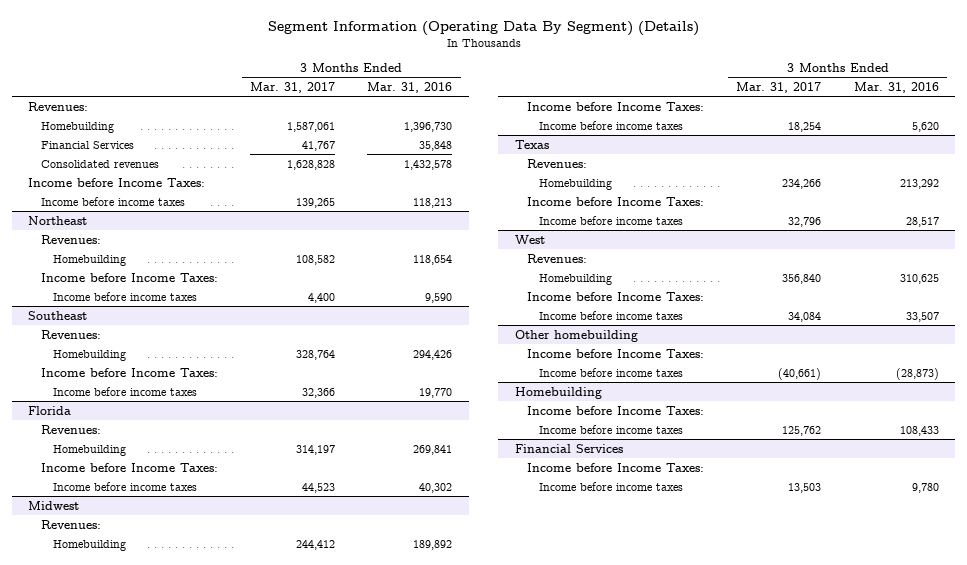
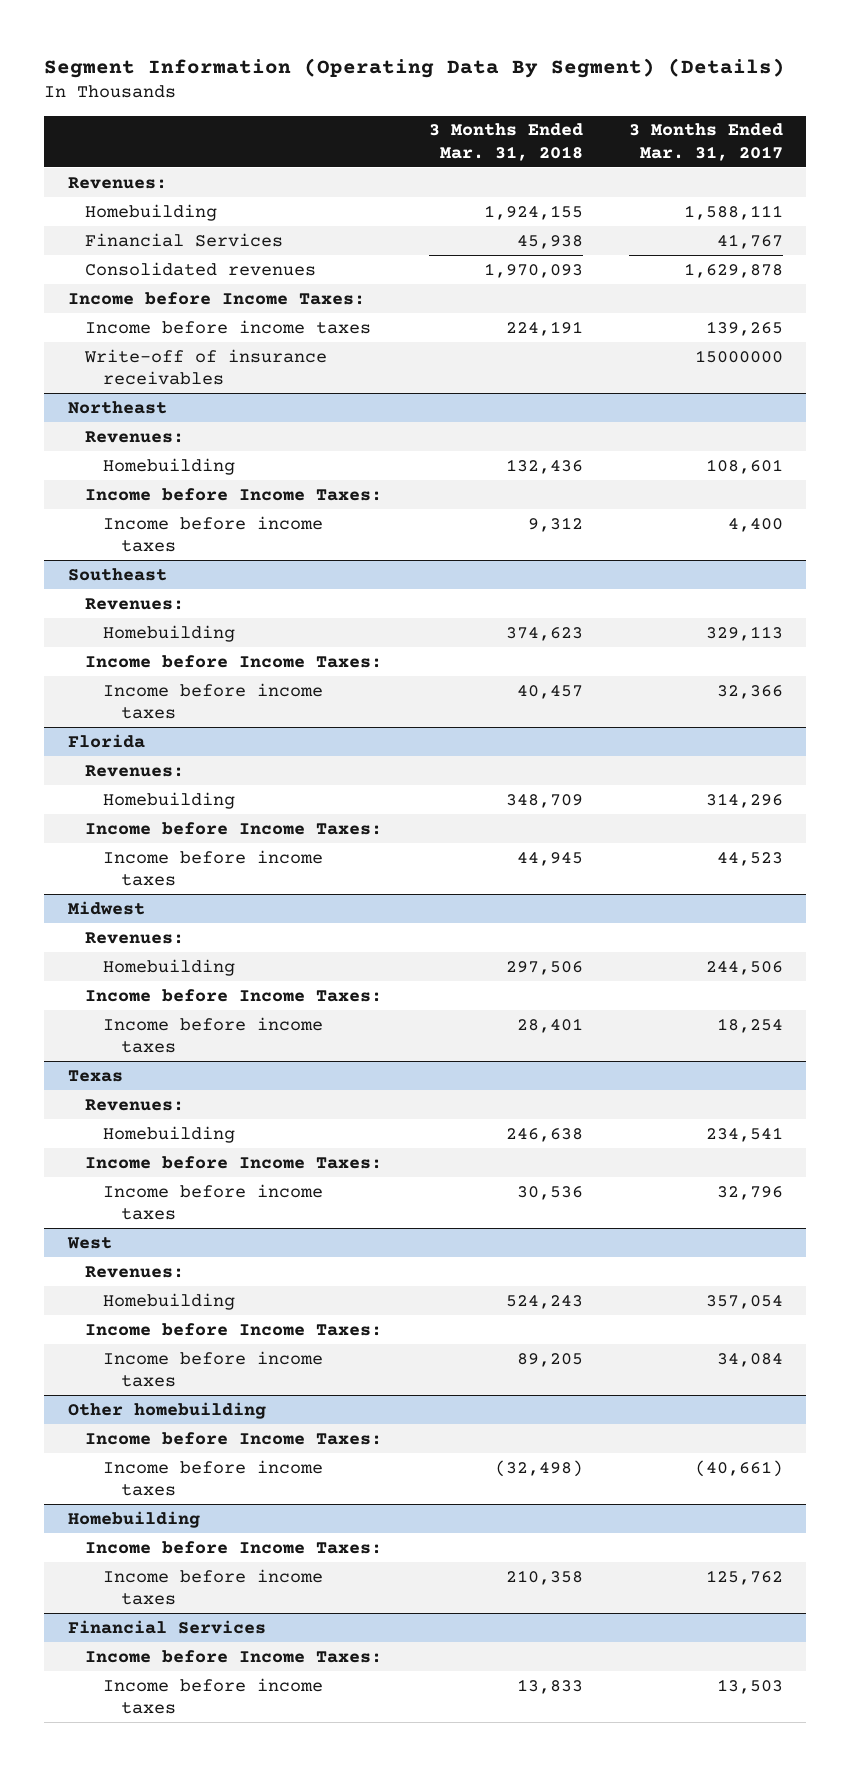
- | 3 Months Ended Mar. 31, 2017 | 3 Months Ended Mar. 31, 2016
+ | 3 Months Ended Mar. 31, 2018 | 3 Months Ended Mar. 31, 2017
- Homebuilding | 1,587,061 | 1,396,730
+ Homebuilding | 1,924,155 | 1,588,111
- Consolidated revenues | 1,628,828 | 1,432,578
+ Consolidated revenues | 1,970,093 | 1,629,878
+ Write-off of insurance receivables | | 15000000
@ Northeast
- Homebuilding | 108,582 | 118,654
+ Homebuilding | 132,436 | 108,601
@ Southeast
- Homebuilding | 328,764 | 294,426
+ Homebuilding | 374,623 | 329,113
@ Florida
- Homebuilding | 314,197 | 269,841
+ Homebuilding | 348,709 | 314,296
@ Midwest
- Homebuilding | 244,412 | 189,892
+ Homebuilding | 297,506 | 244,506
@ Texas
- Homebuilding | 234,266 | 213,292
+ Homebuilding | 246,638 | 234,541
@ West
- Homebuilding | 356,840 | 310,625
+ Homebuilding | 524,243 | 357,054

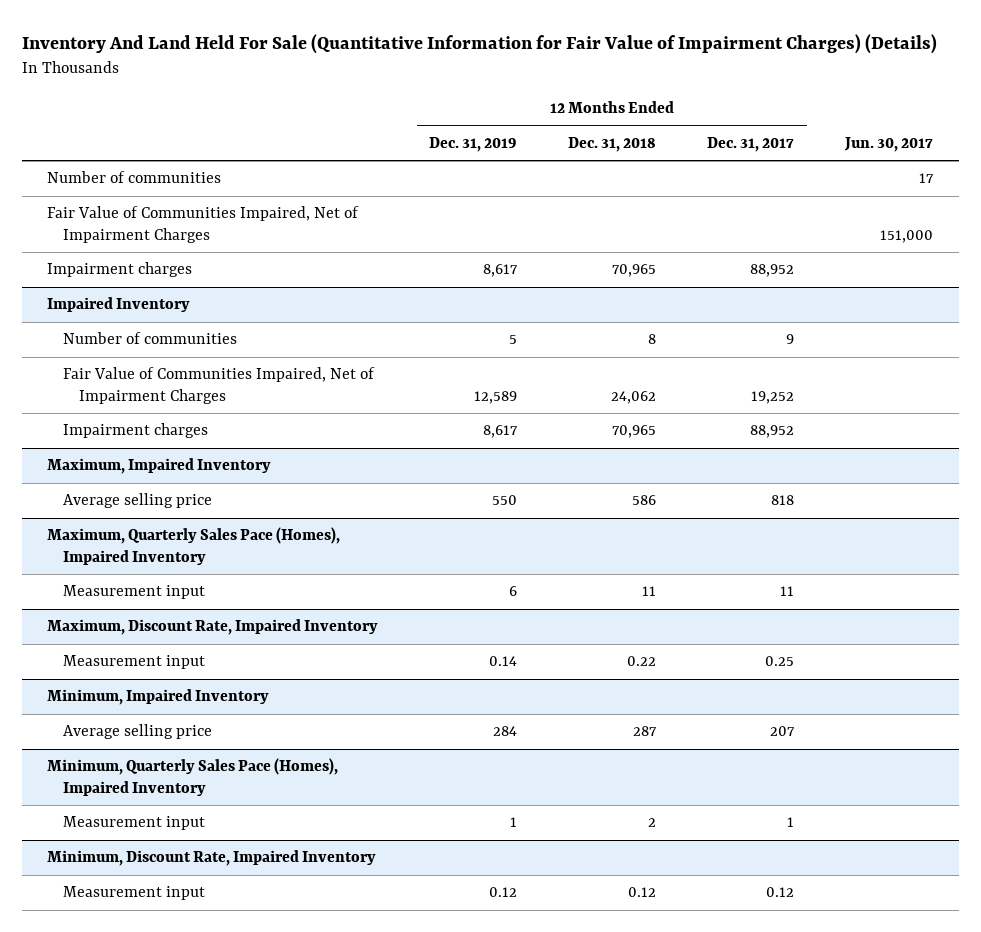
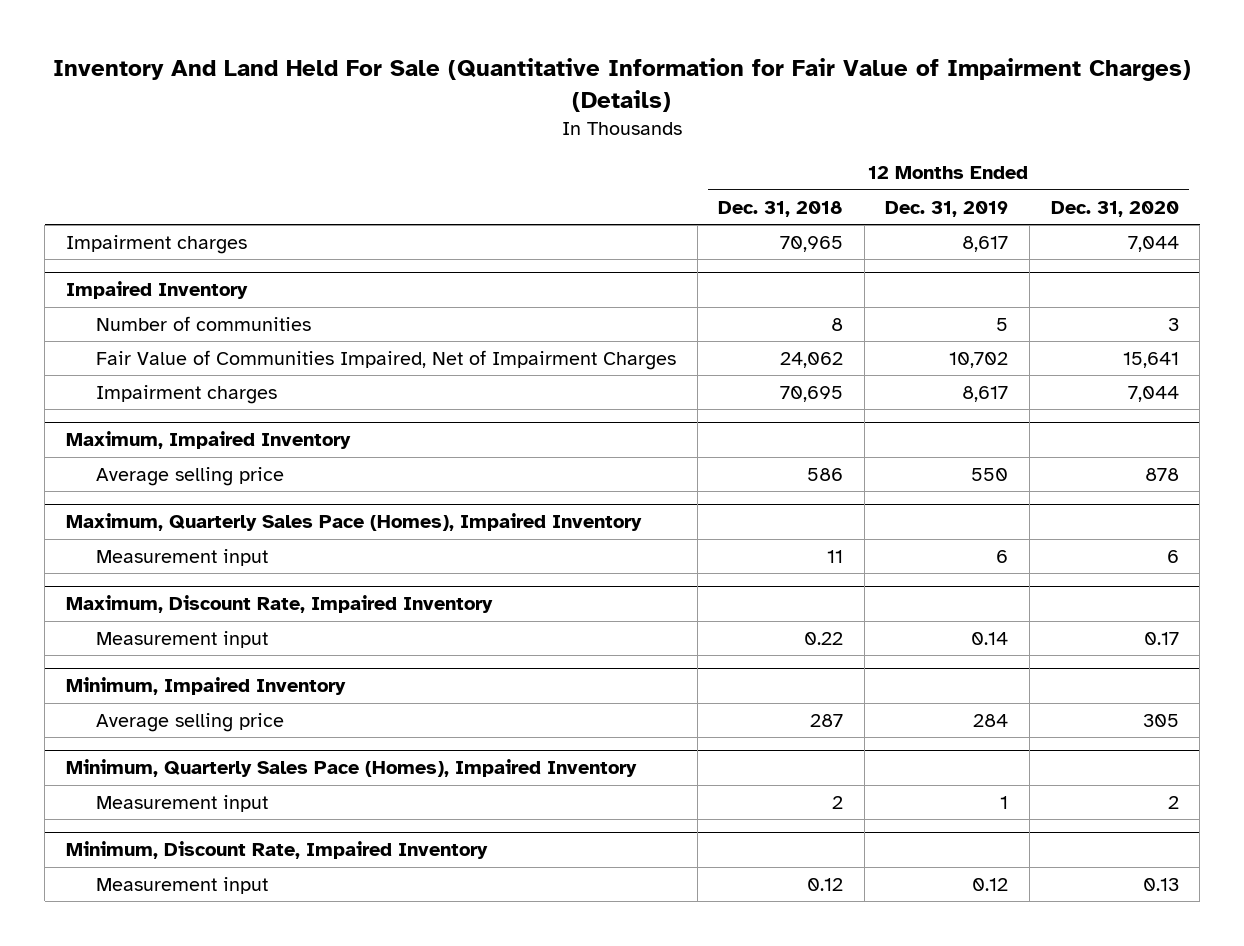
- | 12 Months Ended Dec. 31, 2019 | 12 Months Ended Dec. 31, 2018 | 12 Months Ended Dec. 31, 2017 | Jun. 30, 2017
+ | 12 Months Ended Dec. 31, 2018 | 12 Months Ended Dec. 31, 2019 | 12 Months Ended Dec. 31, 2020
- Number of communities | | | | 17
- Fair Value of Communities Impaired, Net of Impairment Charges | | | | 151,000
@ Impaired Inventory
- Fair Value of Communities Impaired, Net of Impairment Charges | 12,589 | 24,062 | 19,252 |
- Impairment charges | 8,617 | 70,965 | 88,952 |
+ Fair Value of Communities Impaired, Net of Impairment Charges | 24,062 | 10,702 | 15,641
+ Impairment charges | 70,695 | 8,617 | 7,044

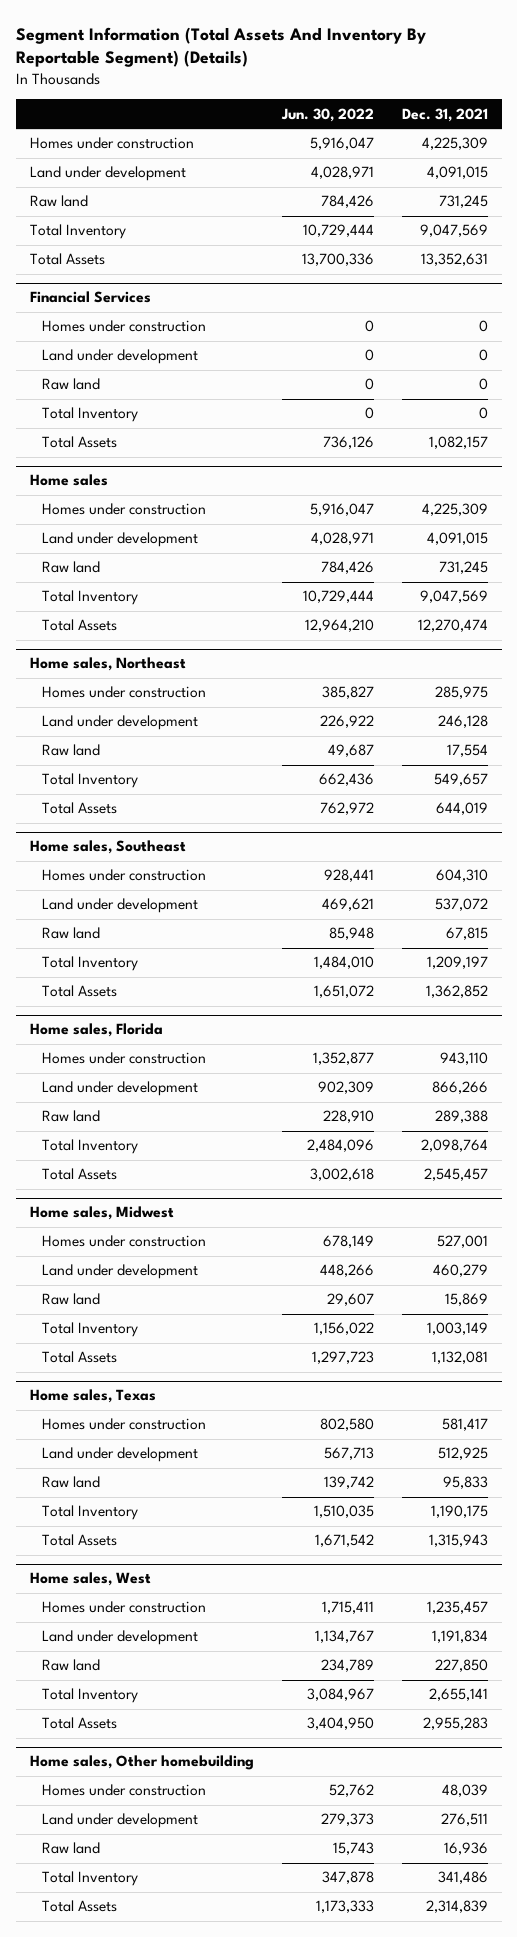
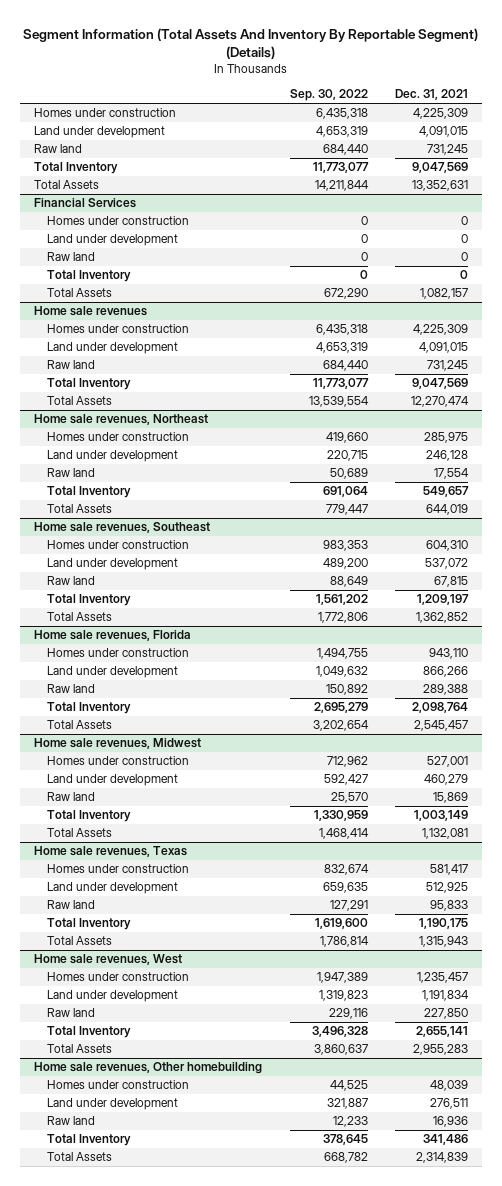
- | Jun. 30, 2022 | Dec. 31, 2021
+ | Sep. 30, 2022 | Dec. 31, 2021
- Home sales
+ Home sale revenues
- Home sales, Northeast
+ Home sale revenues, Northeast
- Home sales, Southeast
+ Home sale revenues, Southeast
- Home sales, Florida
+ Home sale revenues, Florida
- Home sales, Midwest
+ Home sale revenues, Midwest
- Home sales, Texas
+ Home sale revenues, Texas
- Home sales, West
+ Home sale revenues, West
- Home sales, Other homebuilding
+ Home sale revenues, Other homebuilding

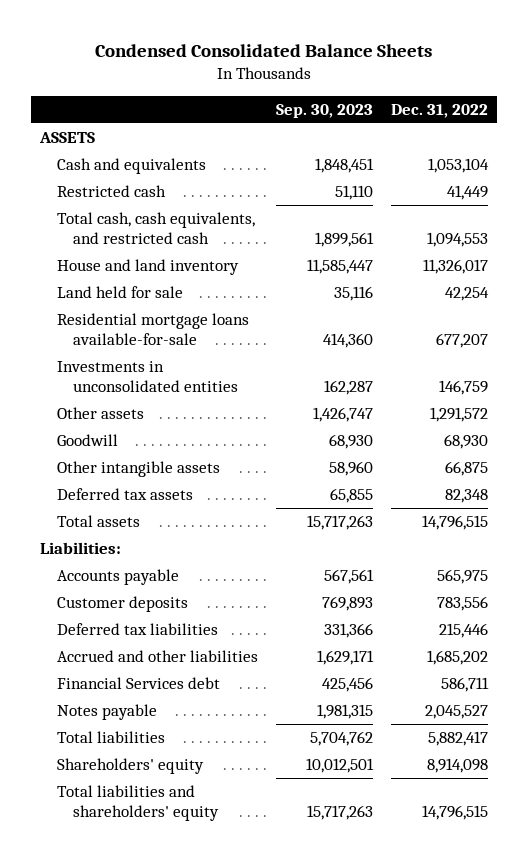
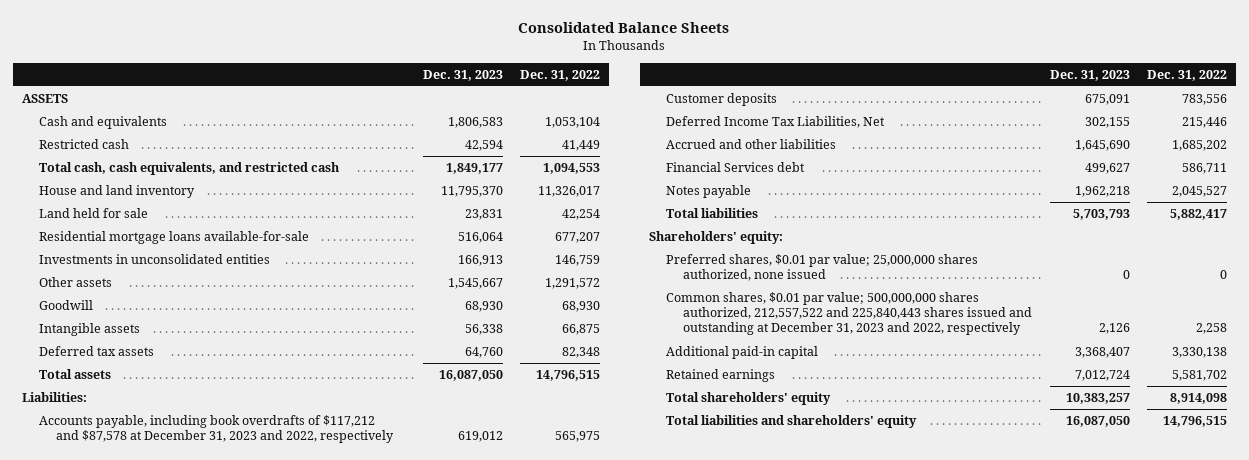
- Condensed Consolidated Balance Sheets
+ Consolidated Balance Sheets
- | Sep. 30, 2023 | Dec. 31, 2022
+ | Dec. 31, 2023 | Dec. 31, 2022
- Other intangible assets | 58,960 | 66,875
+ Intangible assets | 56,338 | 66,875
- Accounts payable | 567,561 | 565,975
+ Accounts payable, including book overdrafts of $117,212 and $87,578 at December 31, 2023 and 2022, respectively | 619,012 | 565,975
- Deferred tax liabilities | 331,366 | 215,446
+ Deferred Income Tax Liabilities, Net | 302,155 | 215,446
- Shareholders' equity | 10,012,501 | 8,914,098
+ Shareholders' equity:
+ Preferred shares, $0.01 par value; 25,000,000 shares authorized, none issued | 0 | 0
+ Common shares, $0.01 par value; 500,000,000 shares authorized, 212,557,522 and 225,840,443 shares issued and outstanding at December 31, 2023 and 2022, respectively | 2,126 | 2,258
+ Additional paid-in capital | 3,368,407 | 3,330,138
+ Retained earnings | 7,012,724 | 5,581,702
+ Total shareholders' equity | 10,383,257 | 8,914,098

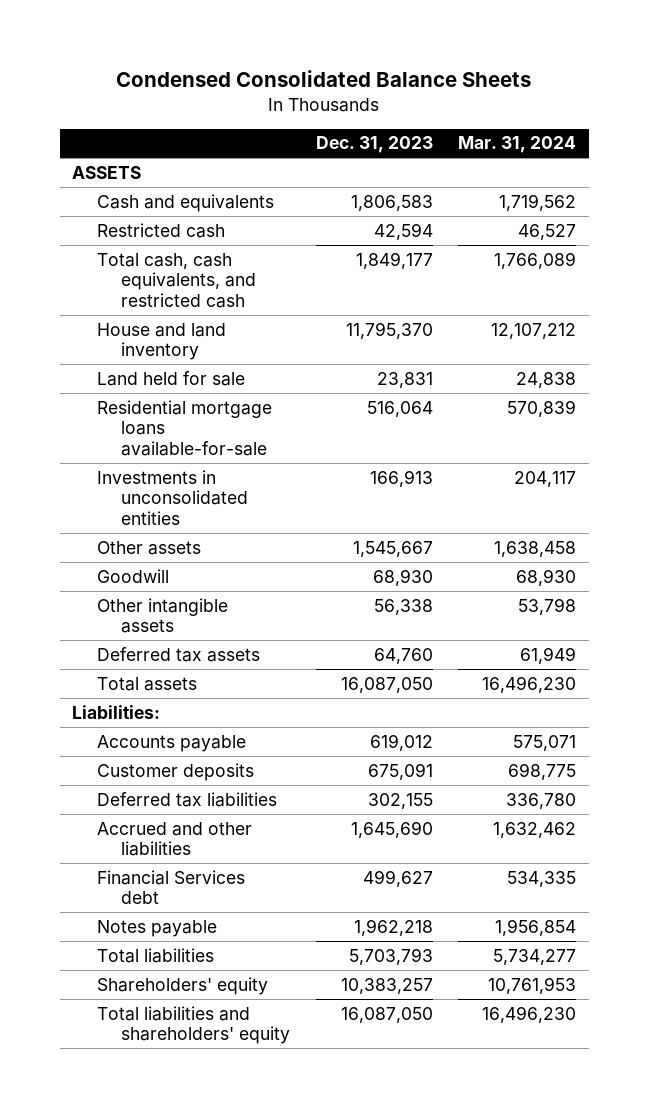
- Consolidated Balance Sheets
+ Condensed Consolidated Balance Sheets
- | Dec. 31, 2023 | Dec. 31, 2022
+ | Dec. 31, 2023 | Mar. 31, 2024
- Intangible assets | 56,338 | 66,875
+ Other intangible assets | 56,338 | 53,798
- Accounts payable, including book overdrafts of $117,212 and $87,578 at December 31, 2023 and 2022, respectively | 619,012 | 565,975
+ Accounts payable | 619,012 | 575,071
- Deferred Income Tax Liabilities, Net | 302,155 | 215,446
+ Deferred tax liabilities | 302,155 | 336,780
- Shareholders' equity:
- Preferred shares, $0.01 par value; 25,000,000 shares authorized, none issued | 0 | 0
- Common shares, $0.01 par value; 500,000,000 shares authorized, 212,557,522 and 225,840,443 shares issued and outstanding at December 31, 2023 and 2022, respectively | 2,126 | 2,258
- Additional paid-in capital | 3,368,407 | 3,330,138
- Retained earnings | 7,012,724 | 5,581,702
- Total shareholders' equity | 10,383,257 | 8,914,098
+ Shareholders' equity | 10,383,257 | 10,761,953

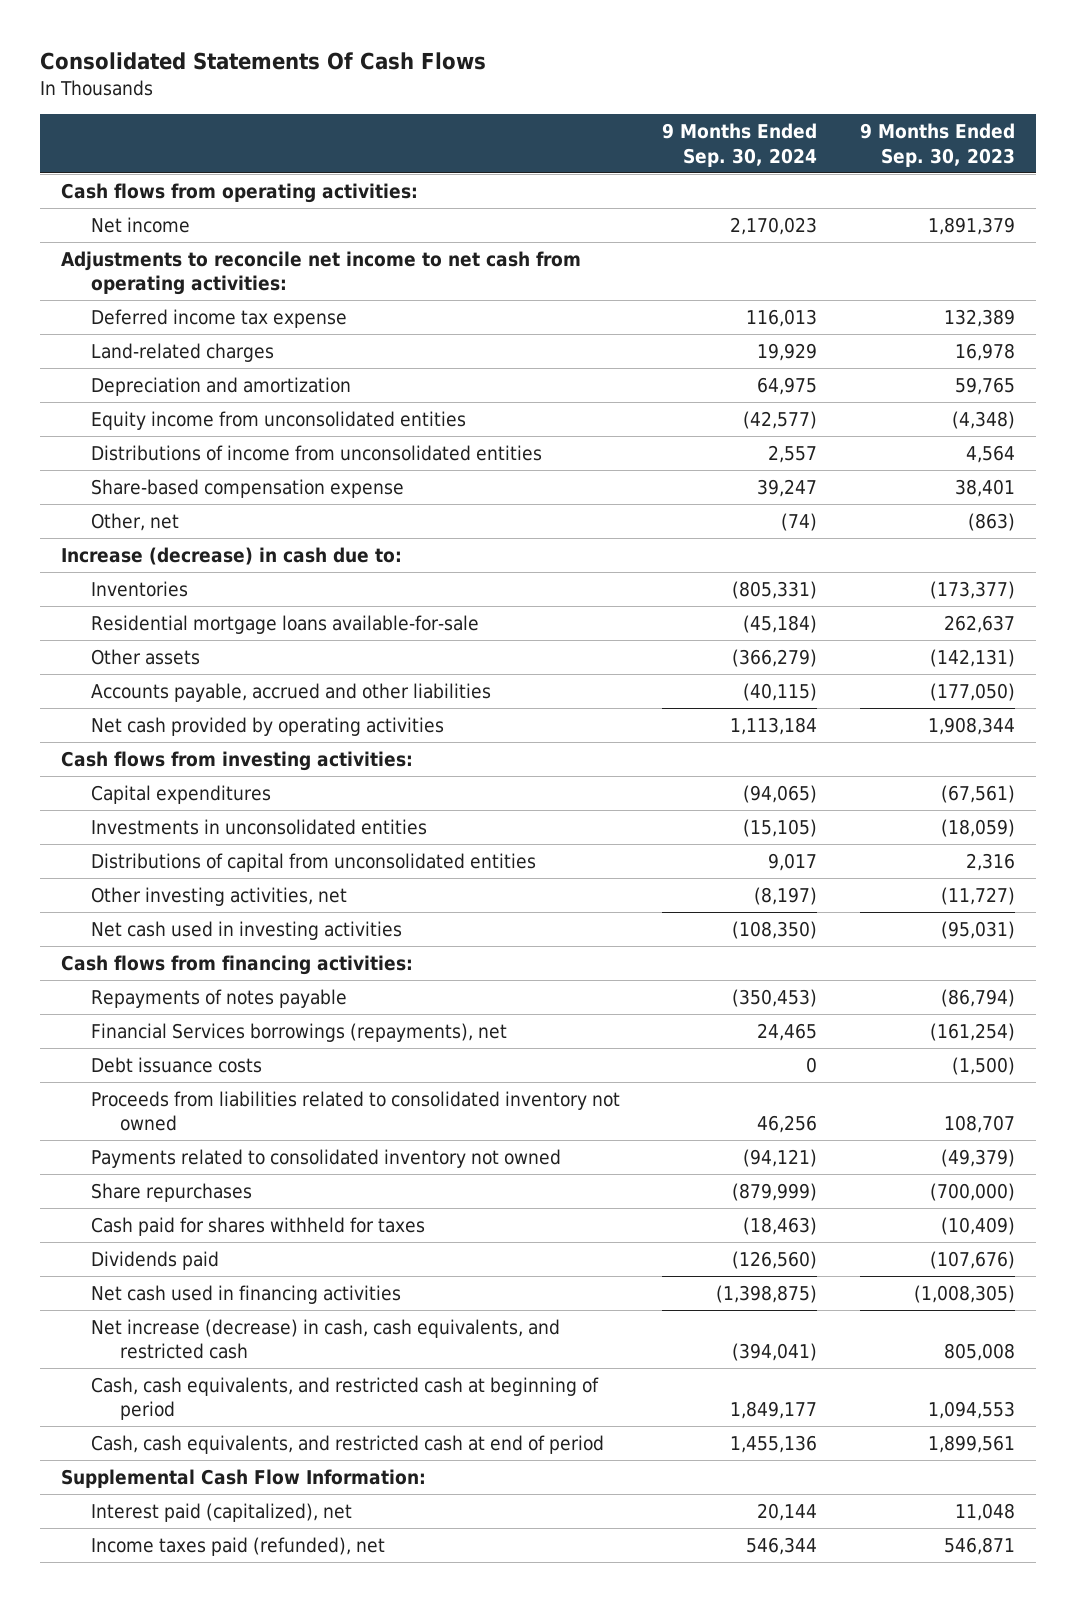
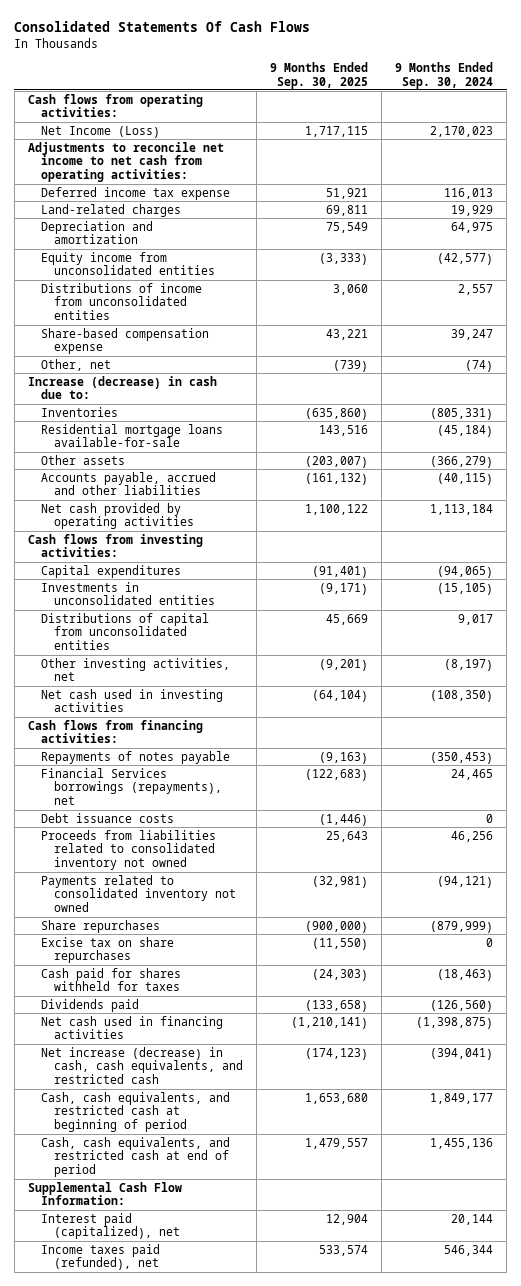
- | 9 Months Ended Sep. 30, 2024 | 9 Months Ended Sep. 30, 2023
+ | 9 Months Ended Sep. 30, 2025 | 9 Months Ended Sep. 30, 2024
- Net income | 2,170,023 | 1,891,379
+ Net Income (Loss) | 1,717,115 | 2,170,023
+ Excise tax on share repurchases | (11,550) | 0

